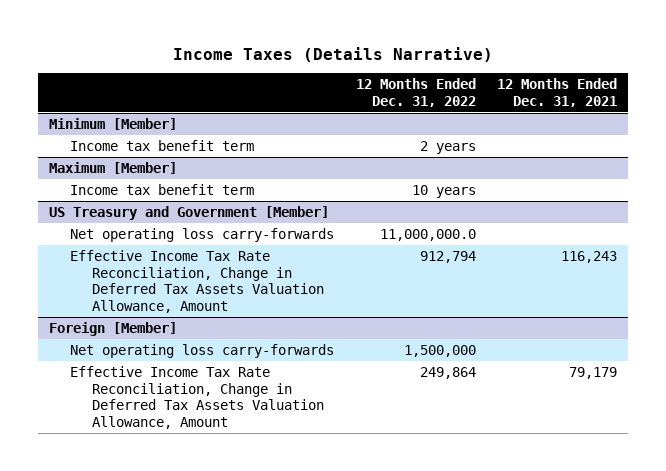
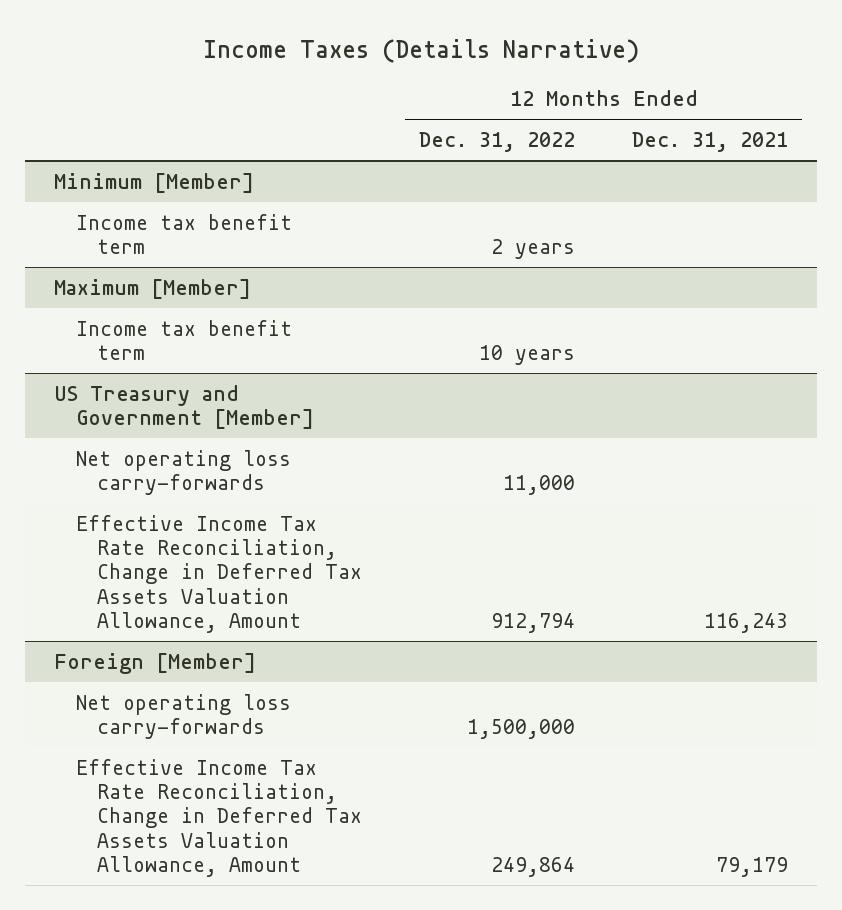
@ US Treasury and Government [Member]
- Net operating loss carry-forwards | 11,000,000.0 |
+ Net operating loss carry-forwards | 11,000 |

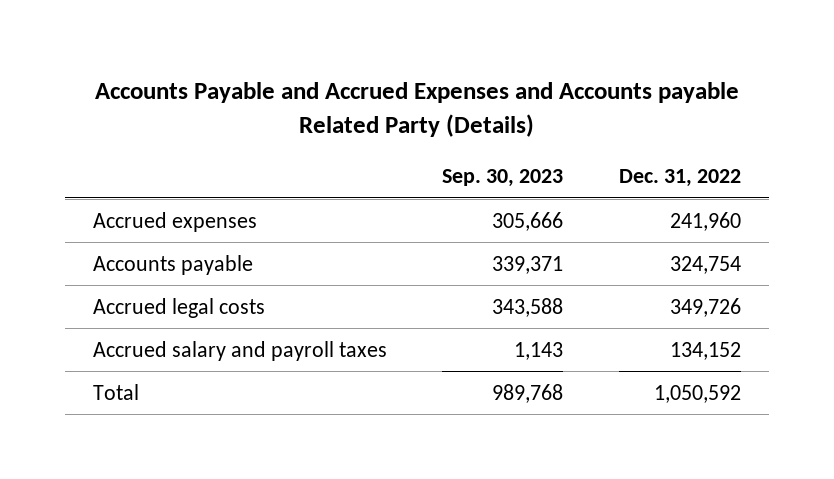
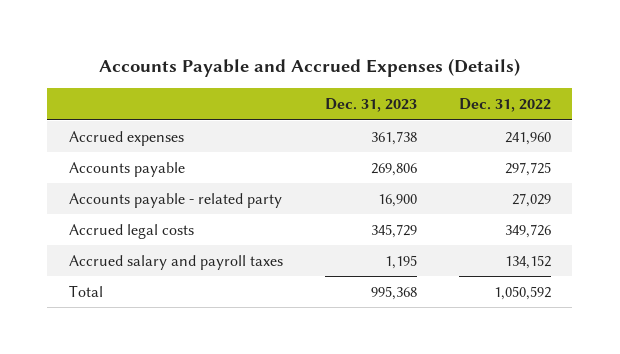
- Accounts Payable and Accrued Expenses and Accounts payable Related Party (Details)
+ Accounts Payable and Accrued Expenses (Details)
- | Sep. 30, 2023 | Dec. 31, 2022
+ | Dec. 31, 2023 | Dec. 31, 2022
- Accounts payable | 339,371 | 324,754
+ Accounts payable | 269,806 | 297,725
+ Accounts payable - related party | 16,900 | 27,029

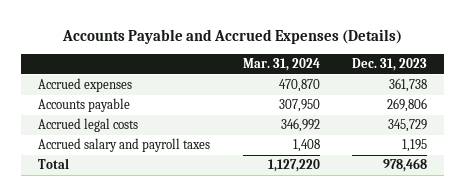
- | Dec. 31, 2023 | Dec. 31, 2022
+ | Mar. 31, 2024 | Dec. 31, 2023
- Accounts payable - related party | 16,900 | 27,029
- Total | 995,368 | 1,050,592
+ Total | 1,127,220 | 978,468

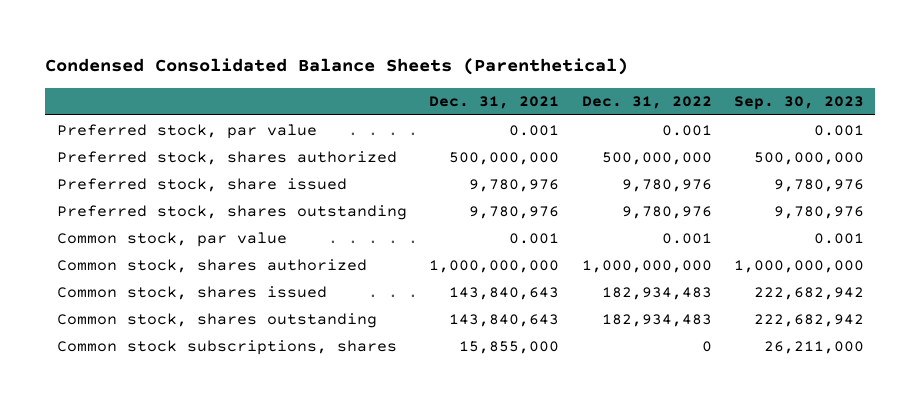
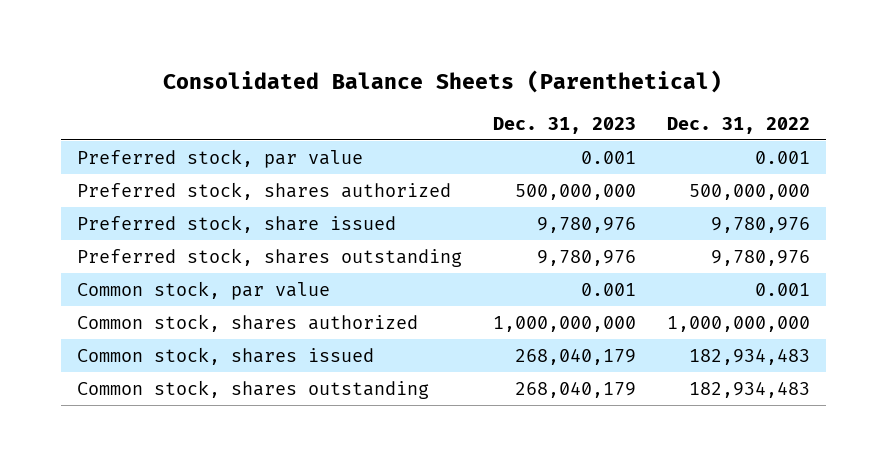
- Condensed Consolidated Balance Sheets (Parenthetical)
+ Consolidated Balance Sheets (Parenthetical)
- | Dec. 31, 2021 | Dec. 31, 2022 | Sep. 30, 2023
+ | Dec. 31, 2023 | Dec. 31, 2022
- Common stock subscriptions, shares | 15,855,000 | 0 | 26,211,000

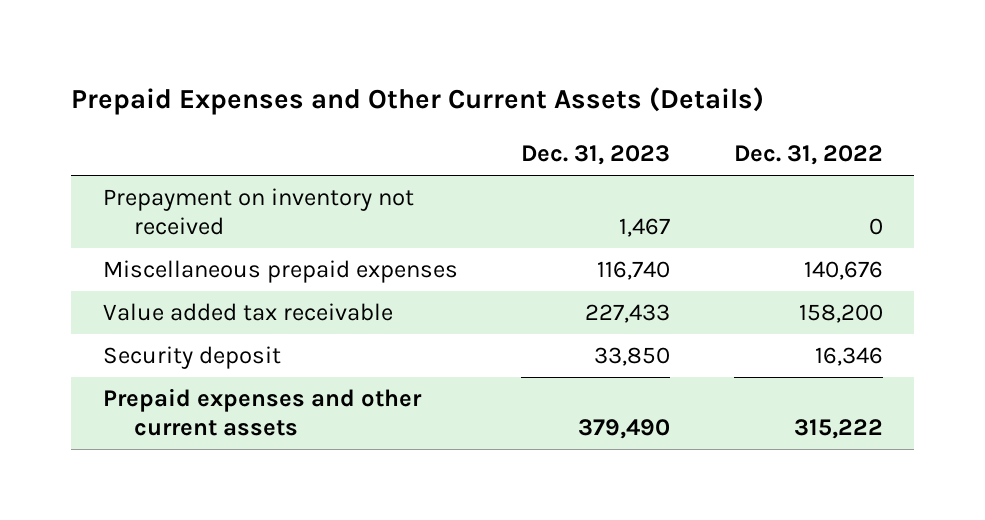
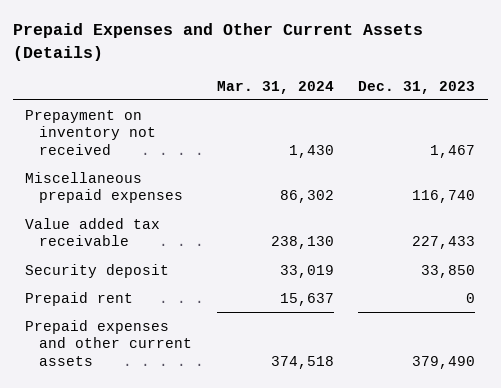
- | Dec. 31, 2023 | Dec. 31, 2022
+ | Mar. 31, 2024 | Dec. 31, 2023
+ Prepaid rent | 15,637 | 0

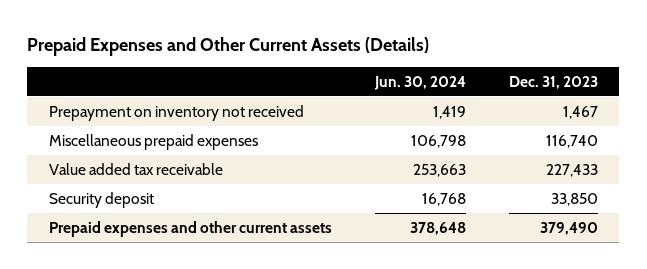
- | Mar. 31, 2024 | Dec. 31, 2023
+ | Jun. 30, 2024 | Dec. 31, 2023
- Prepaid rent | 15,637 | 0

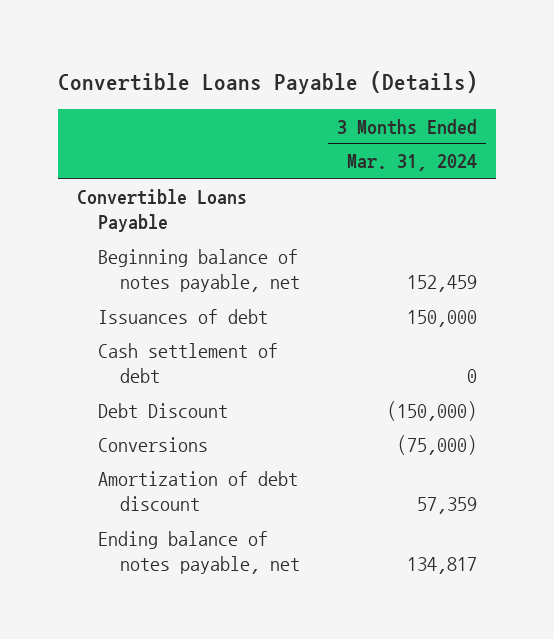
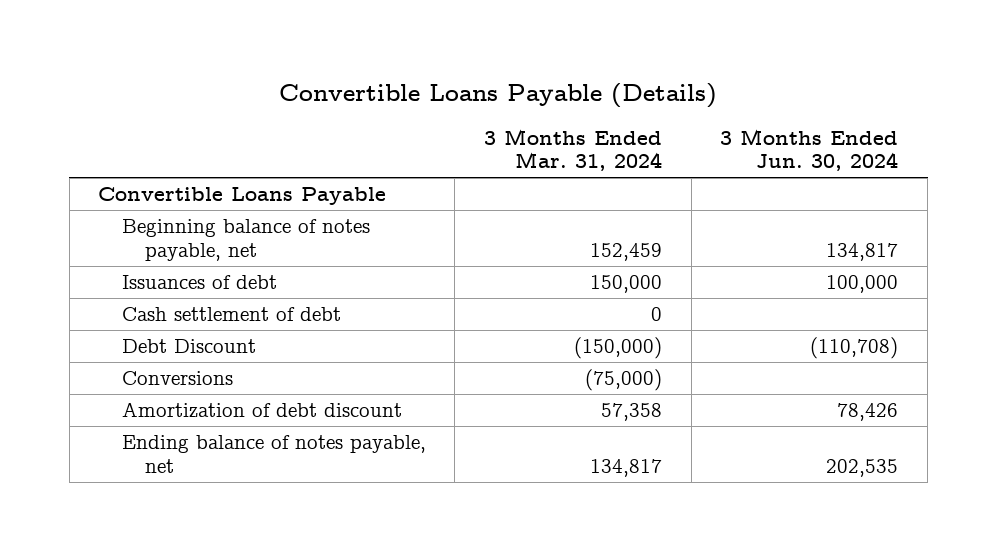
- | 3 Months Ended Mar. 31, 2024
+ | 3 Months Ended Mar. 31, 2024 | 3 Months Ended Jun. 30, 2024
- Amortization of debt discount | 57,359
+ Amortization of debt discount | 57,358 | 78,426

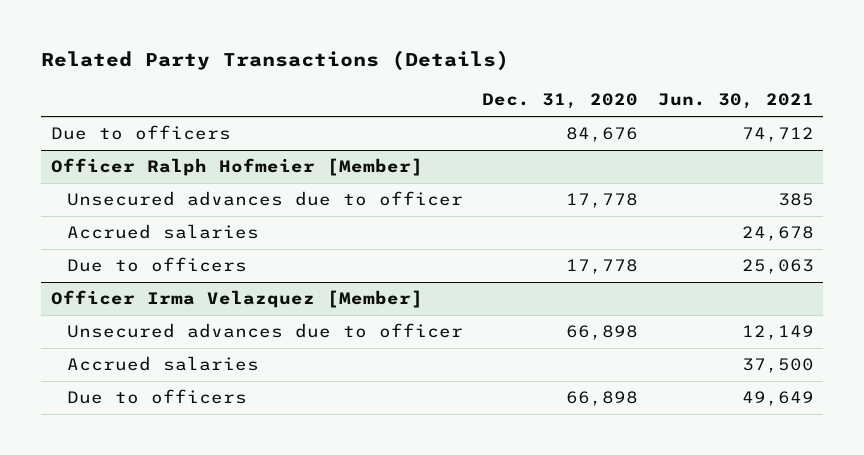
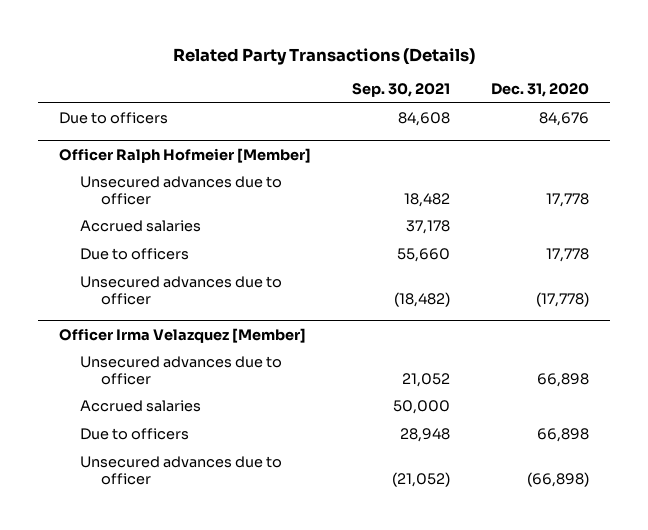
- | Dec. 31, 2020 | Jun. 30, 2021
+ | Sep. 30, 2021 | Dec. 31, 2020
@ Officer Ralph Hofmeier [Member]
+ Unsecured advances due to officer | (18,482) | (17,778)
@ Officer Irma Velazquez [Member]
+ Unsecured advances due to officer | (21,052) | (66,898)

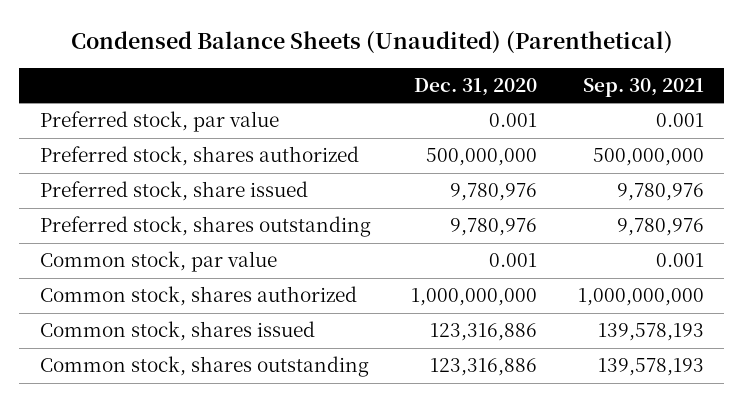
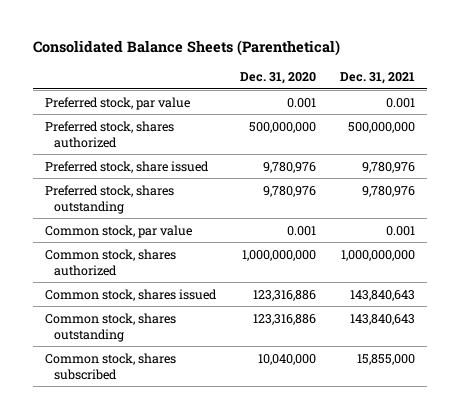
- Condensed Balance Sheets (Unaudited) (Parenthetical)
+ Consolidated Balance Sheets (Parenthetical)
- | Dec. 31, 2020 | Sep. 30, 2021
+ | Dec. 31, 2020 | Dec. 31, 2021
+ Common stock, shares subscribed | 10,040,000 | 15,855,000

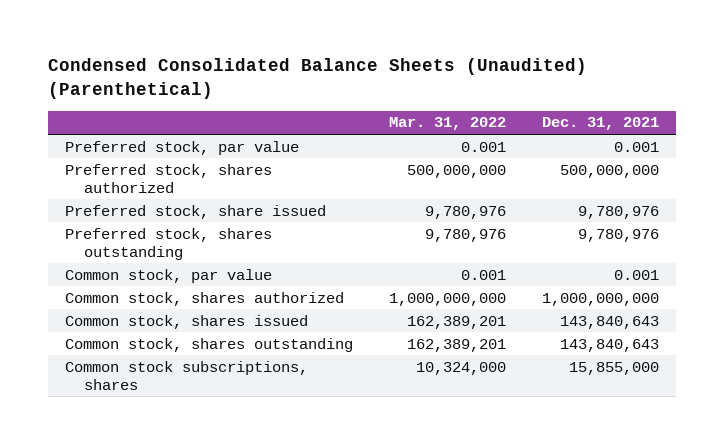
- Consolidated Balance Sheets (Parenthetical)
+ Condensed Consolidated Balance Sheets (Unaudited) (Parenthetical)
- | Dec. 31, 2020 | Dec. 31, 2021
+ | Mar. 31, 2022 | Dec. 31, 2021
- Common stock, shares subscribed | 10,040,000 | 15,855,000
+ Common stock subscriptions, shares | 10,324,000 | 15,855,000

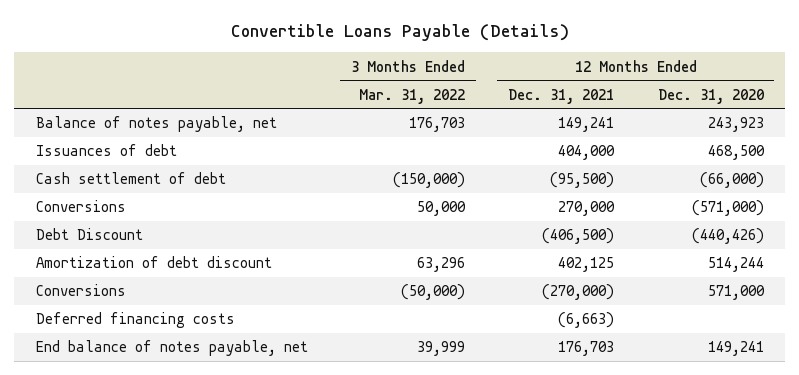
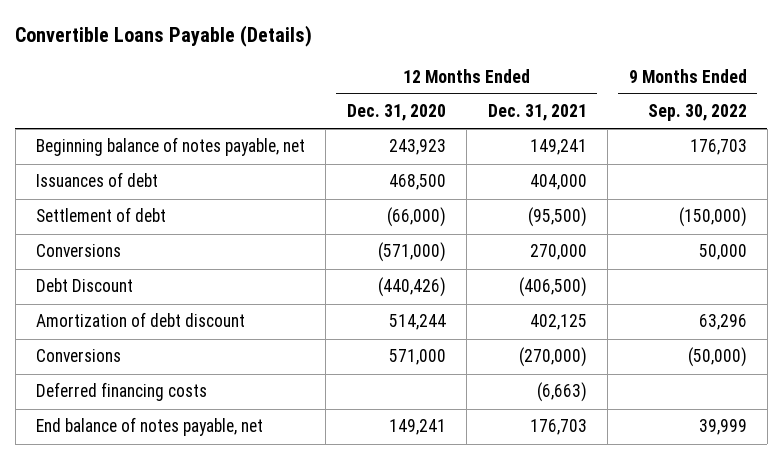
- | 3 Months Ended Mar. 31, 2022 | 12 Months Ended Dec. 31, 2021 | 12 Months Ended Dec. 31, 2020
+ | 12 Months Ended Dec. 31, 2020 | 12 Months Ended Dec. 31, 2021 | 9 Months Ended Sep. 30, 2022
- Balance of notes payable, net | 176,703 | 149,241 | 243,923
+ Beginning balance of notes payable, net | 243,923 | 149,241 | 176,703
- Cash settlement of debt | (150,000) | (95,500) | (66,000)
+ Settlement of debt | (66,000) | (95,500) | (150,000)

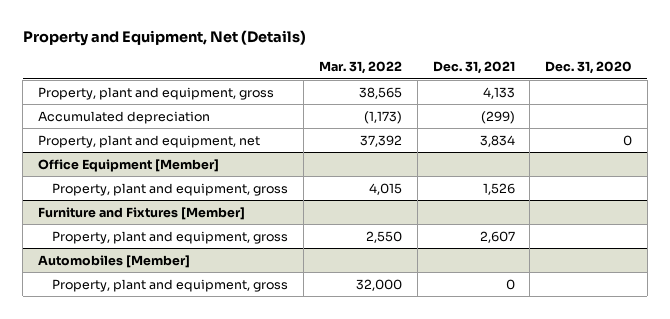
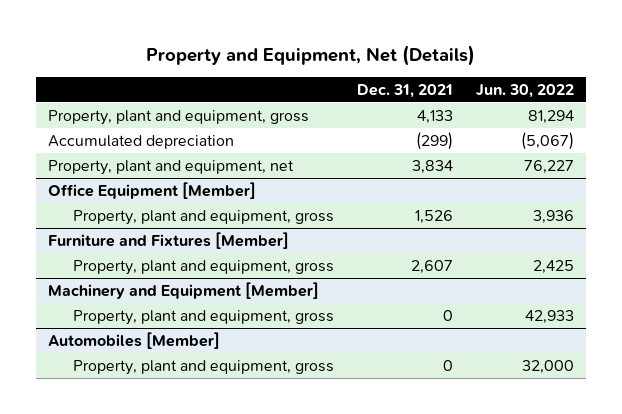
- | Mar. 31, 2022 | Dec. 31, 2021 | Dec. 31, 2020
+ | Dec. 31, 2021 | Jun. 30, 2022
+ Machinery and Equipment [Member]
+ Property, plant and equipment, gross | 0 | 42,933

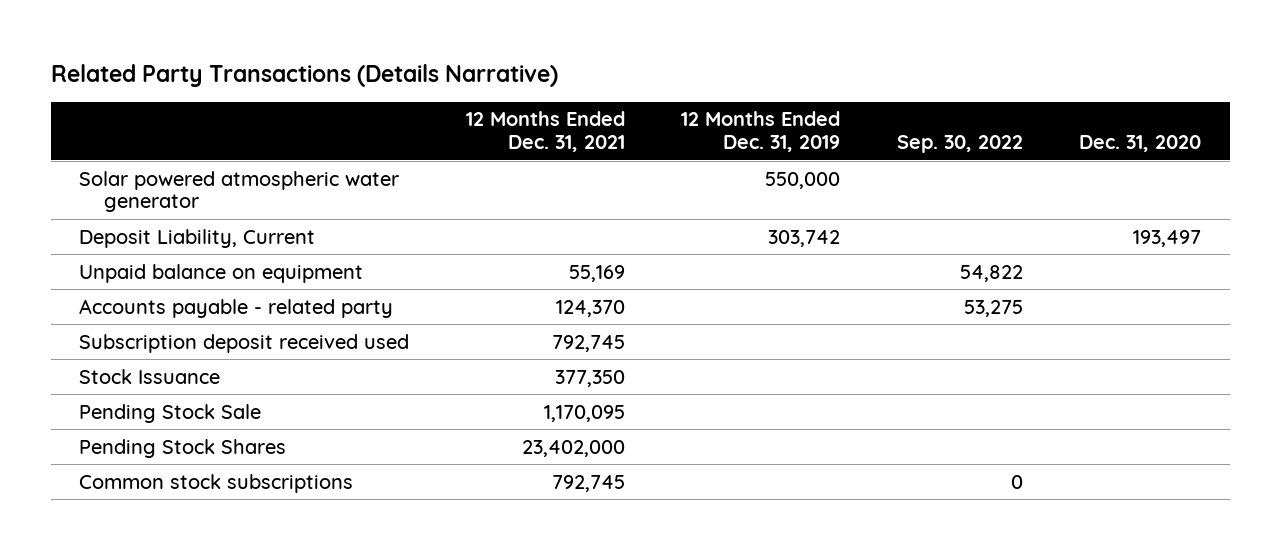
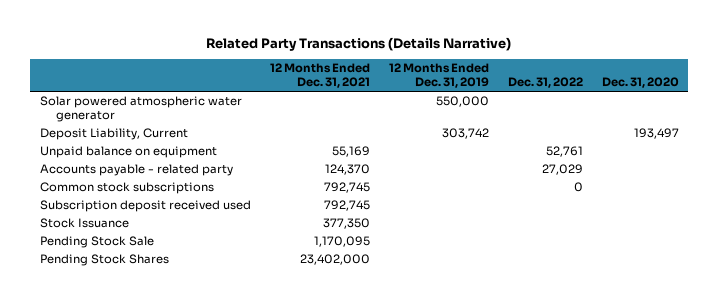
- | 12 Months Ended Dec. 31, 2021 | 12 Months Ended Dec. 31, 2019 | Sep. 30, 2022 | Dec. 31, 2020
+ | 12 Months Ended Dec. 31, 2021 | 12 Months Ended Dec. 31, 2019 | Dec. 31, 2022 | Dec. 31, 2020
moved up: Common stock subscriptions | 792,745 | | 0 |

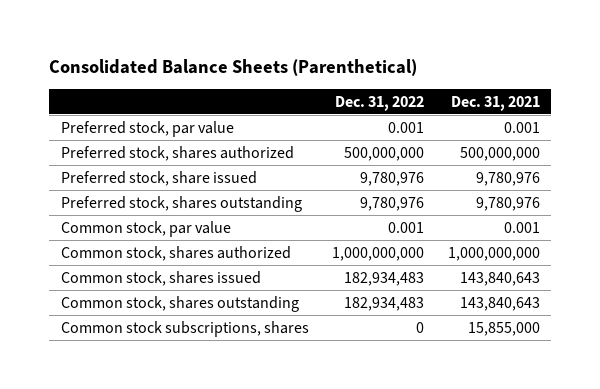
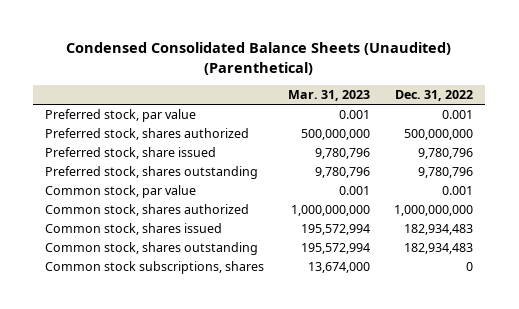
- Consolidated Balance Sheets (Parenthetical)
+ Condensed Consolidated Balance Sheets (Unaudited) (Parenthetical)
- | Dec. 31, 2022 | Dec. 31, 2021
+ | Mar. 31, 2023 | Dec. 31, 2022
- Preferred stock, share issued | 9,780,976 | 9,780,976
- Preferred stock, shares outstanding | 9,780,976 | 9,780,976
+ Preferred stock, share issued | 9,780,796 | 9,780,796
+ Preferred stock, shares outstanding | 9,780,796 | 9,780,796

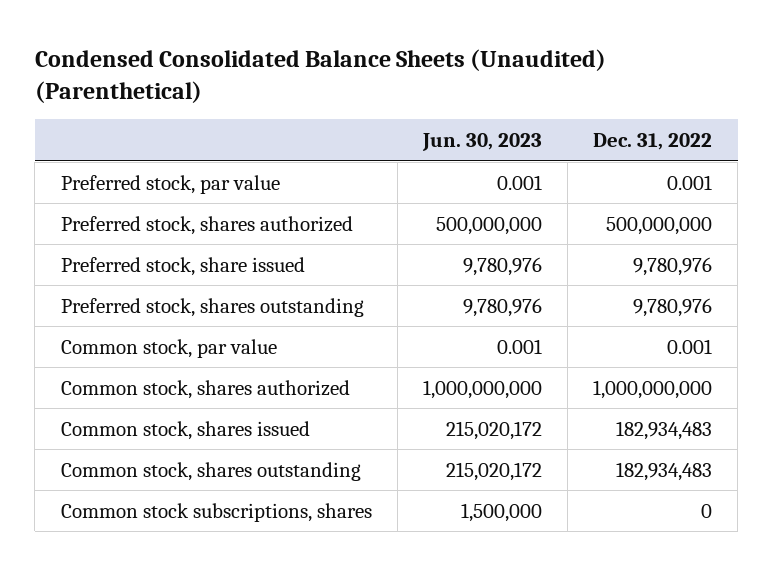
- | Mar. 31, 2023 | Dec. 31, 2022
+ | Jun. 30, 2023 | Dec. 31, 2022
- Preferred stock, share issued | 9,780,796 | 9,780,796
- Preferred stock, shares outstanding | 9,780,796 | 9,780,796
+ Preferred stock, share issued | 9,780,976 | 9,780,976
+ Preferred stock, shares outstanding | 9,780,976 | 9,780,976

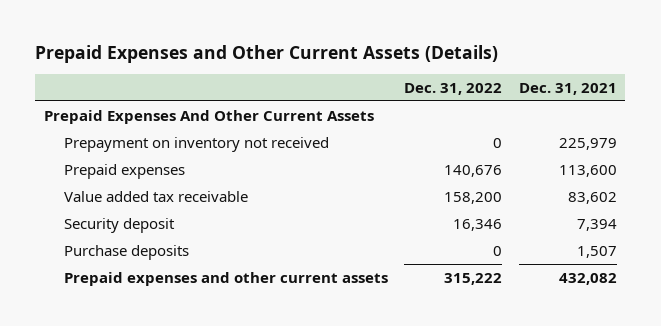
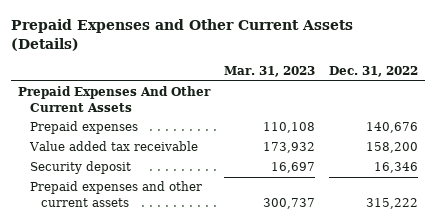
- | Dec. 31, 2022 | Dec. 31, 2021
+ | Mar. 31, 2023 | Dec. 31, 2022
- Prepayment on inventory not received | 0 | 225,979
- Purchase deposits | 0 | 1,507

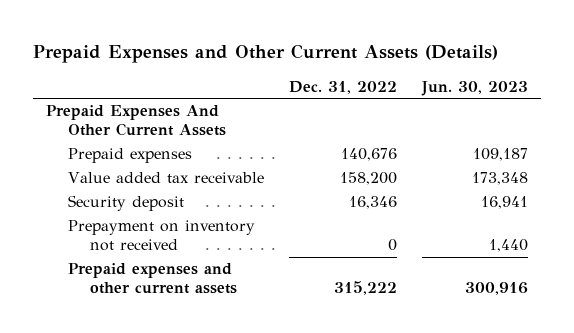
- | Mar. 31, 2023 | Dec. 31, 2022
+ | Dec. 31, 2022 | Jun. 30, 2023
+ Prepayment on inventory not received | 0 | 1,440

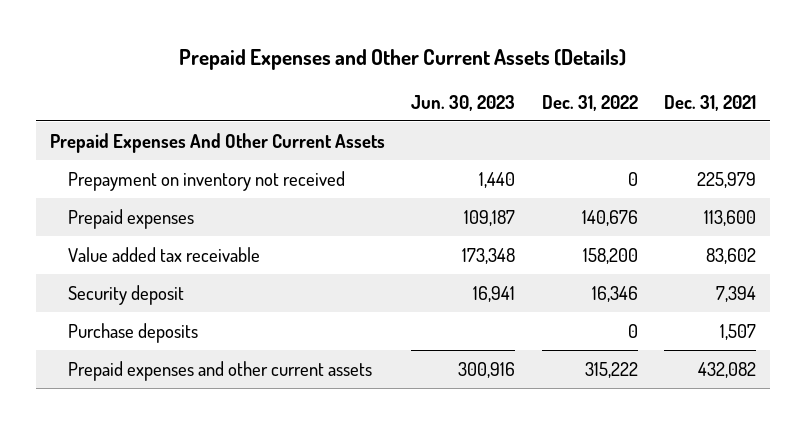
- | Dec. 31, 2022 | Jun. 30, 2023
+ | Jun. 30, 2023 | Dec. 31, 2022 | Dec. 31, 2021
moved up: Prepayment on inventory not received | 1,440 | 0 | 225,979
+ Purchase deposits | | 0 | 1,507

